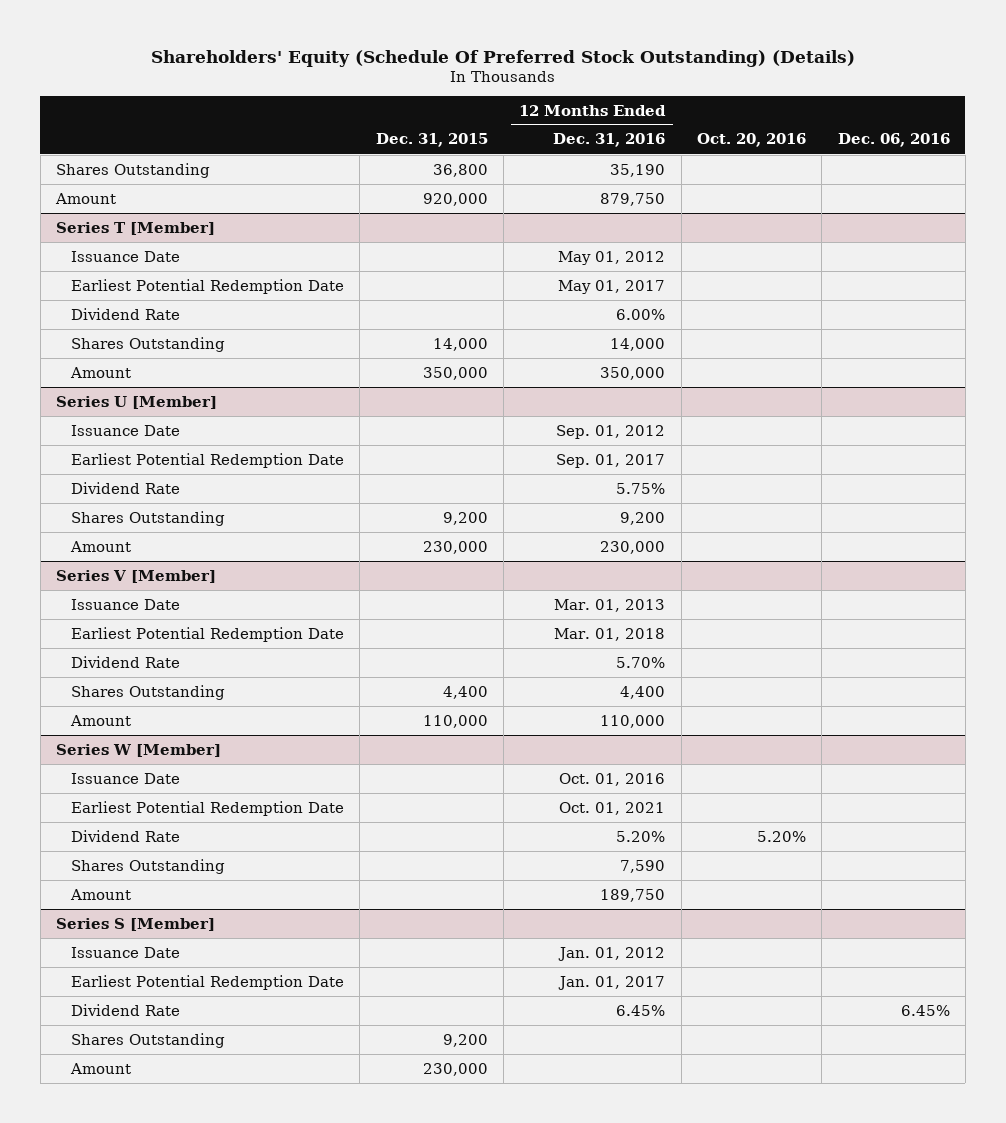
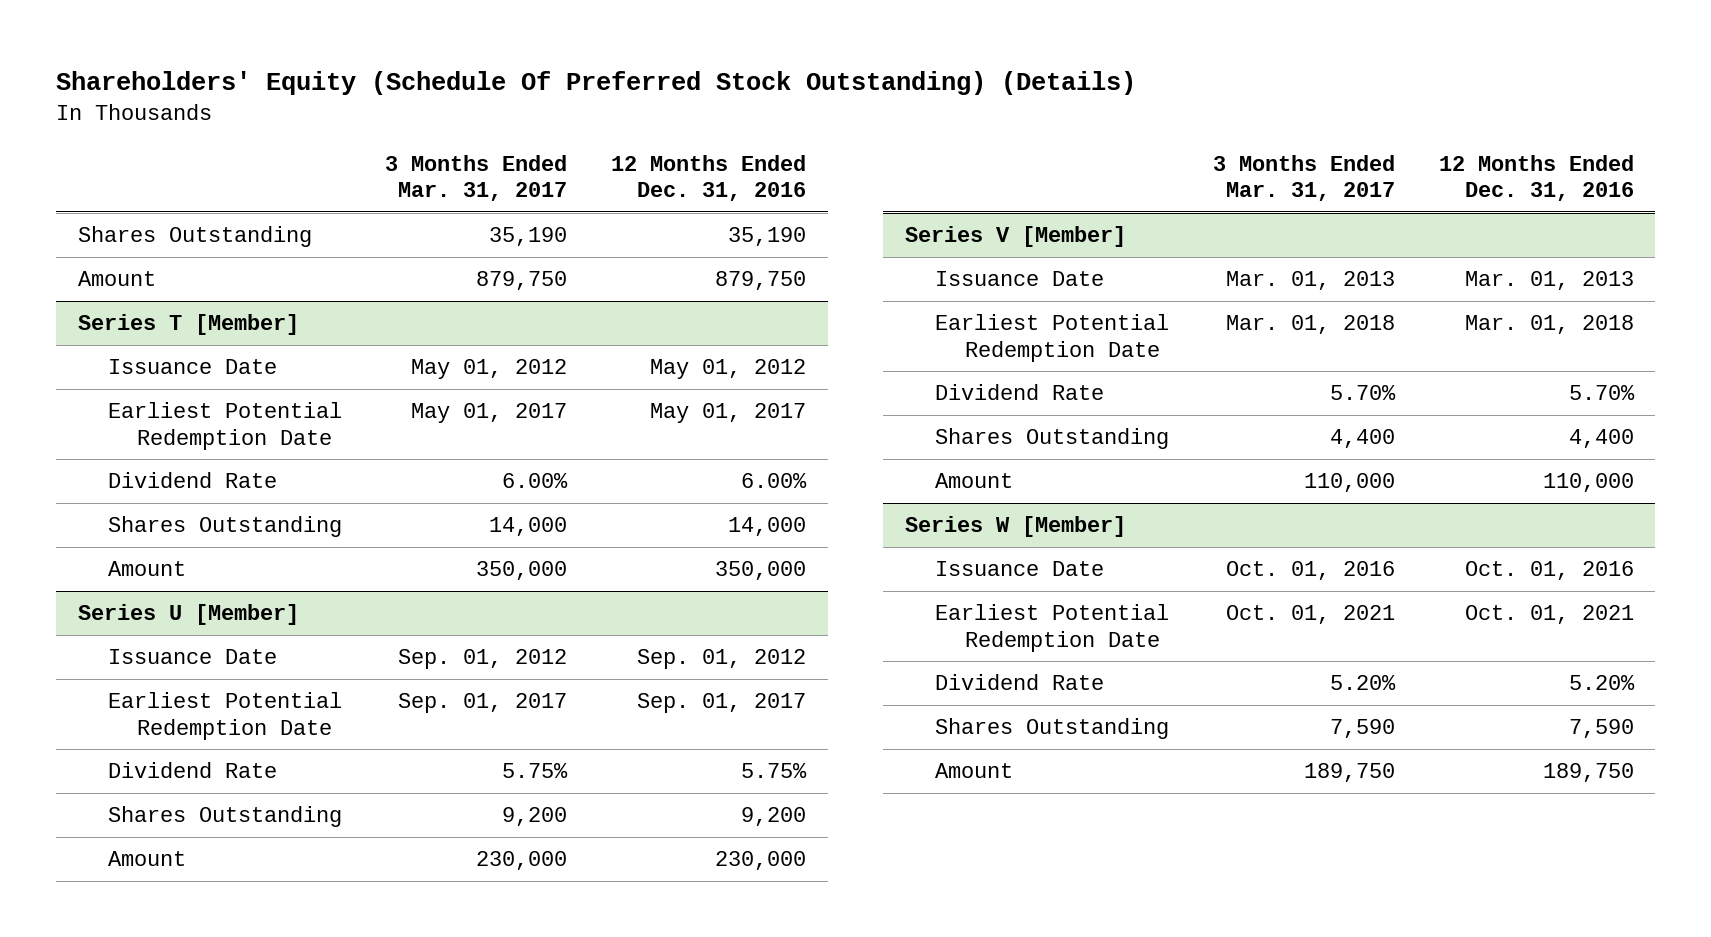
- | Dec. 31, 2015 | 12 Months Ended Dec. 31, 2016 | Oct. 20, 2016 | Dec. 06, 2016
+ | 3 Months Ended Mar. 31, 2017 | 12 Months Ended Dec. 31, 2016
- Series S [Member]
- Issuance Date | | Jan. 01, 2012 | |
- Earliest Potential Redemption Date | | Jan. 01, 2017 | |
- Dividend Rate | | 6.45% | | 6.45%
- Shares Outstanding | 9,200 | | |
- Amount | 230,000 | | |

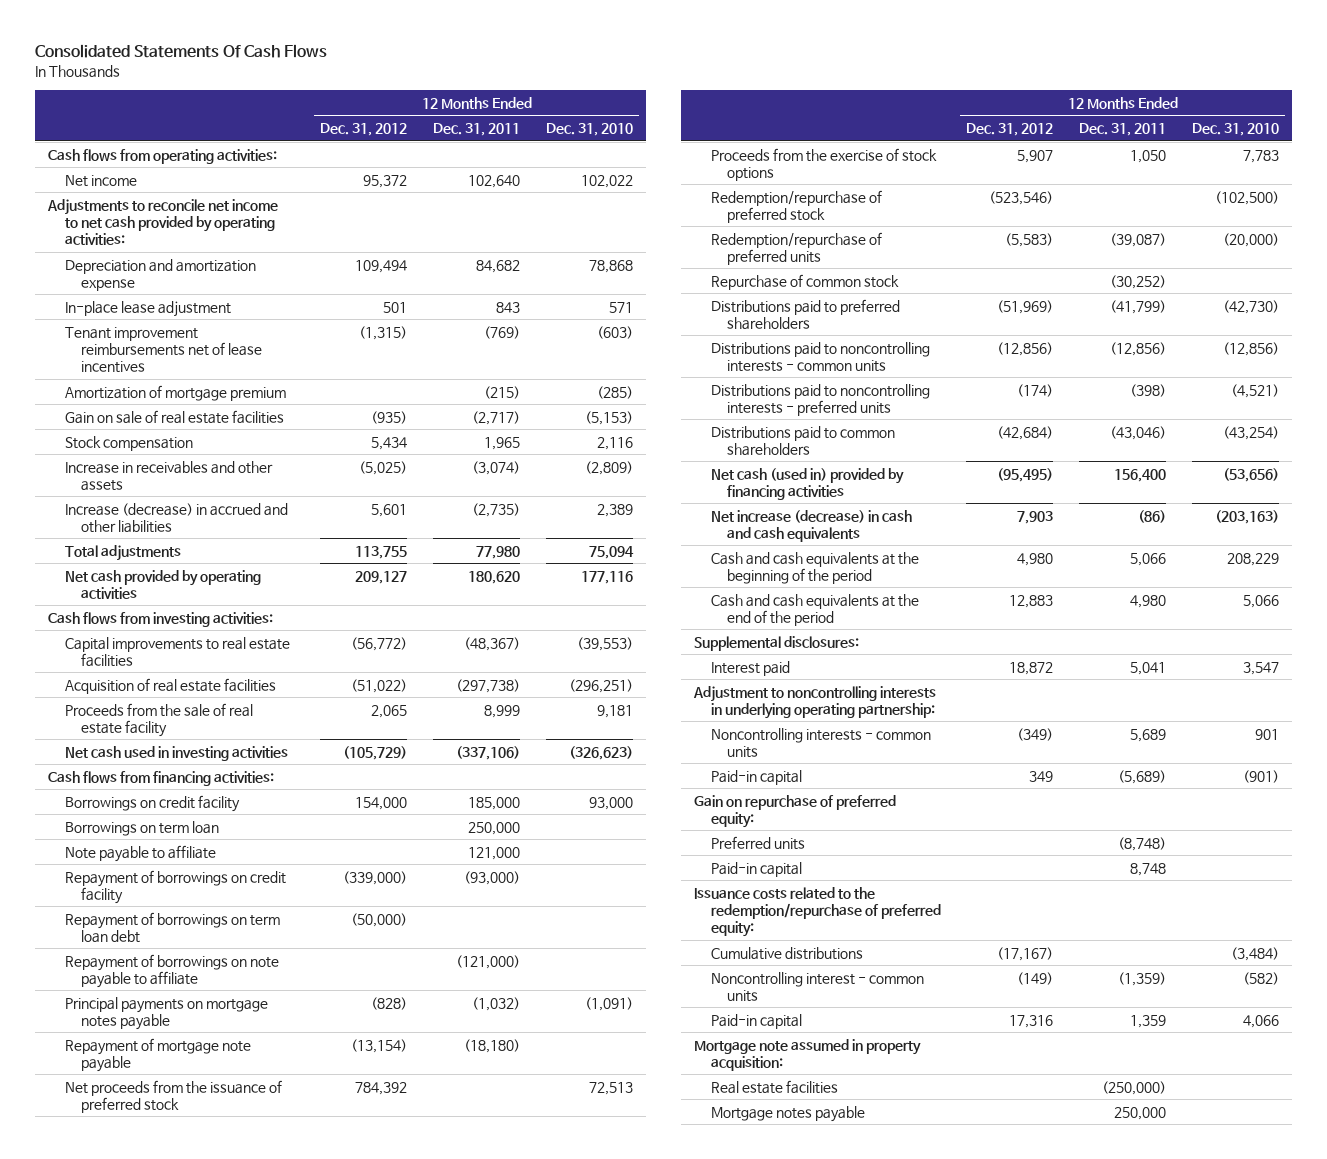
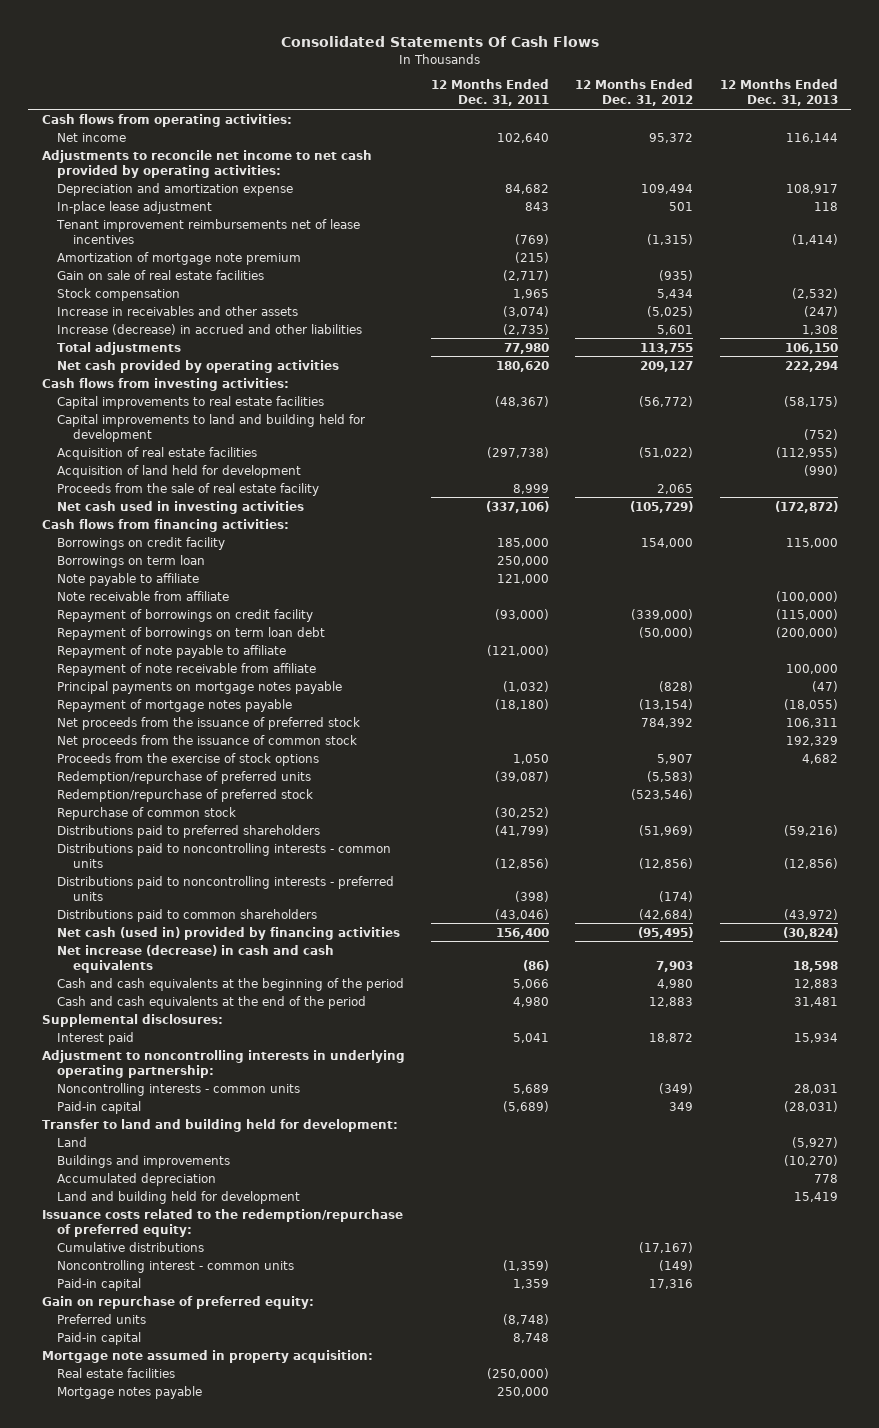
- | 12 Months Ended Dec. 31, 2012 | 12 Months Ended Dec. 31, 2011 | 12 Months Ended Dec. 31, 2010
+ | 12 Months Ended Dec. 31, 2011 | 12 Months Ended Dec. 31, 2012 | 12 Months Ended Dec. 31, 2013
- Amortization of mortgage premium | | (215) | (285)
+ Amortization of mortgage note premium | (215) | |
+ Capital improvements to land and building held for development | | | (752)
+ Acquisition of land held for development | | | (990)
+ Note receivable from affiliate | | | (100,000)
- Repayment of borrowings on note payable to affiliate | | (121,000) |
+ Repayment of note payable to affiliate | (121,000) | |
+ Repayment of note receivable from affiliate | | | 100,000
- Repayment of mortgage note payable | (13,154) | (18,180) |
+ Repayment of mortgage notes payable | (18,180) | (13,154) | (18,055)
+ Net proceeds from the issuance of common stock | | | 192,329
moved down: Redemption/repurchase of preferred stock | | (523,546) |
+ Transfer to land and building held for development:
+ Land | | | (5,927)
+ Buildings and improvements | | | (10,270)
+ Accumulated depreciation | | | 778
+ Land and building held for development | | | 15,419
moved down: Gain on repurchase of preferred equity:
moved down: Preferred units | (8,748) | |
moved down: Paid-in capital | 8,748 | |

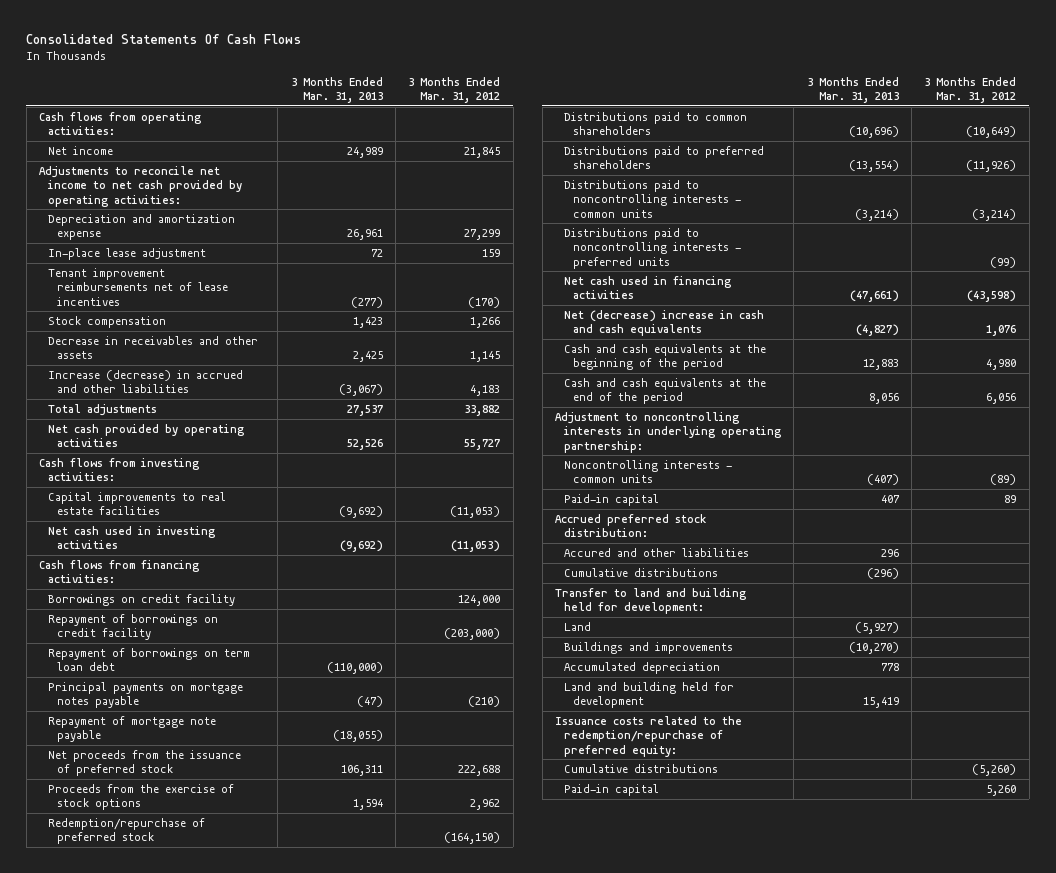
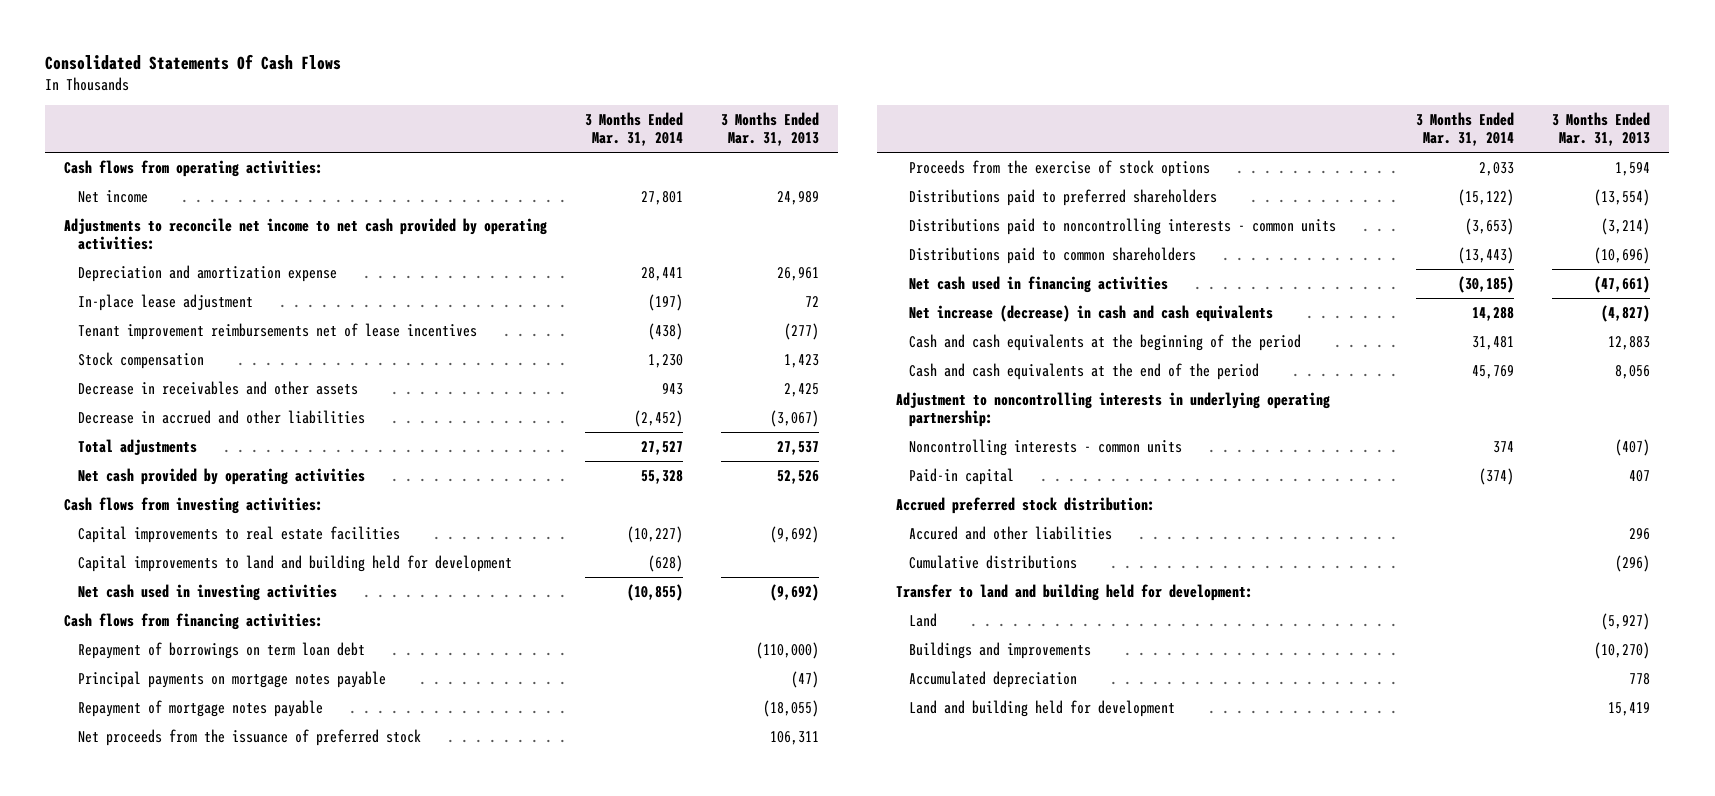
- | 3 Months Ended Mar. 31, 2013 | 3 Months Ended Mar. 31, 2012
+ | 3 Months Ended Mar. 31, 2014 | 3 Months Ended Mar. 31, 2013
- Increase (decrease) in accrued and other liabilities | (3,067) | 4,183
+ Decrease in accrued and other liabilities | (2,452) | (3,067)
+ Capital improvements to land and building held for development | (628) |
- Borrowings on credit facility | | 124,000
- Repayment of borrowings on credit facility | | (203,000)
- Repayment of mortgage note payable | (18,055) |
+ Repayment of mortgage notes payable | | (18,055)
- Redemption/repurchase of preferred stock | | (164,150)
- Distributions paid to noncontrolling interests - preferred units | | (99)
moved down: Distributions paid to common shareholders | (13,443) | (10,696)
- Net (decrease) increase in cash and cash equivalents | (4,827) | 1,076
+ Net increase (decrease) in cash and cash equivalents | 14,288 | (4,827)
- Issuance costs related to the redemption/repurchase of preferred equity:
- Cumulative distributions | | (5,260)
- Paid-in capital | | 5,260

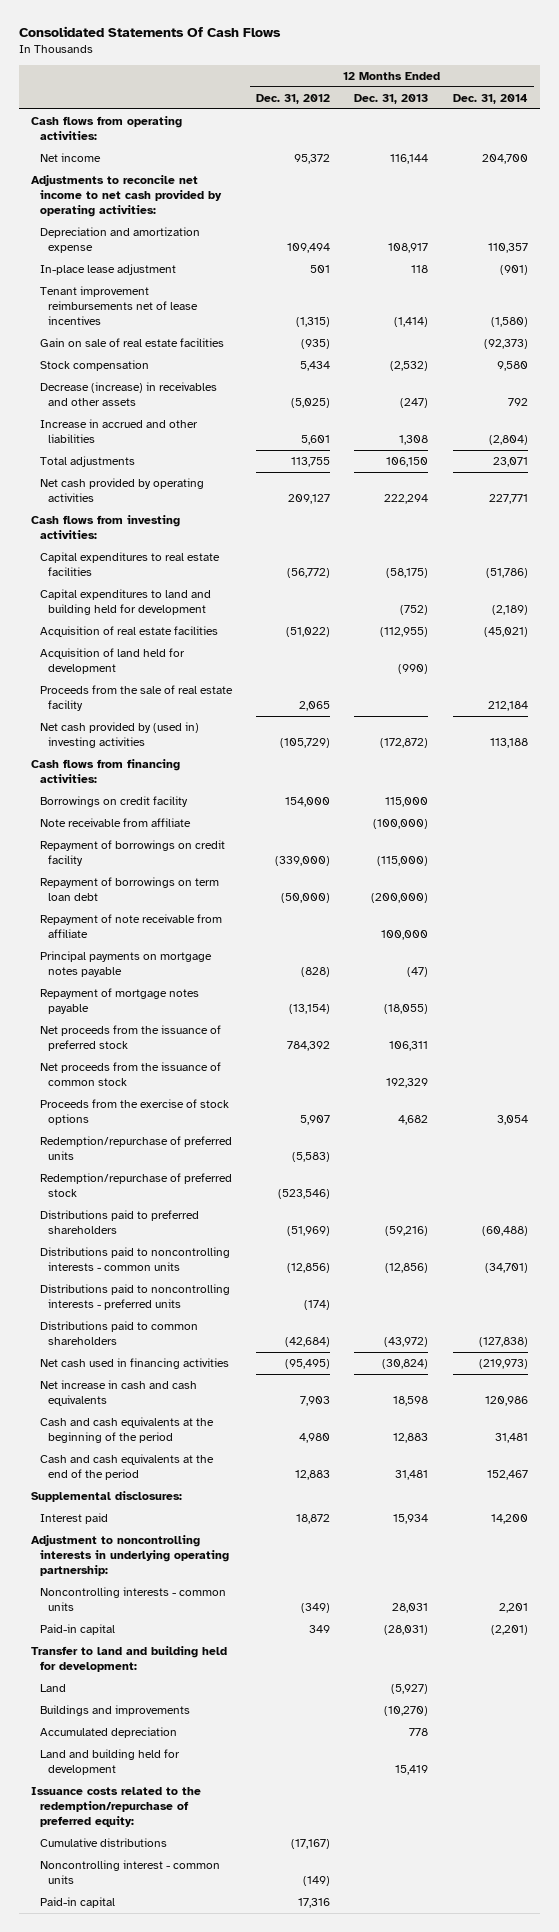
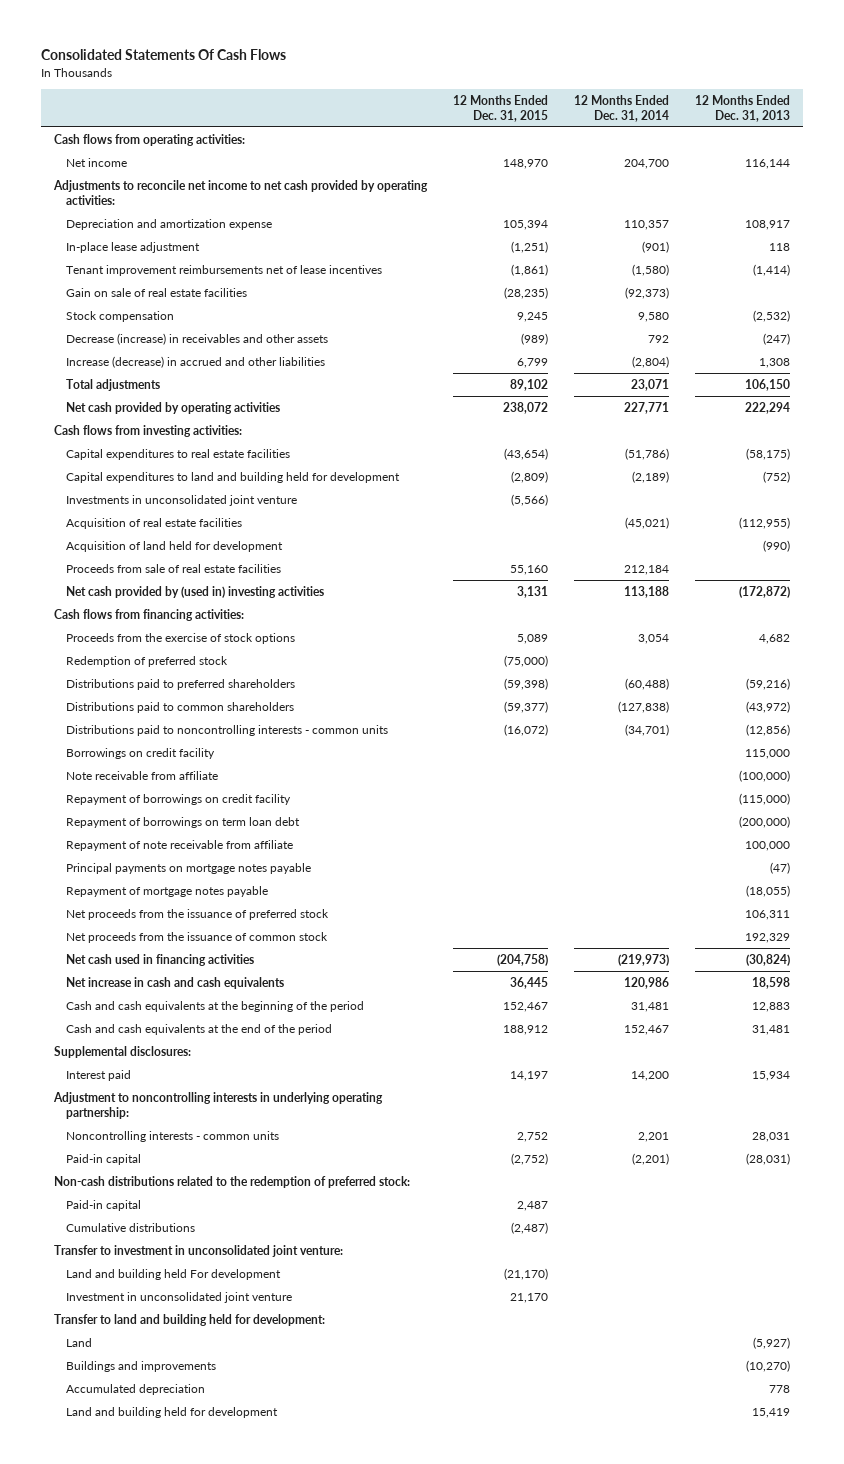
- | 12 Months Ended Dec. 31, 2012 | 12 Months Ended Dec. 31, 2013 | 12 Months Ended Dec. 31, 2014
+ | 12 Months Ended Dec. 31, 2015 | 12 Months Ended Dec. 31, 2014 | 12 Months Ended Dec. 31, 2013
- Increase in accrued and other liabilities | 5,601 | 1,308 | (2,804)
+ Increase (decrease) in accrued and other liabilities | 6,799 | (2,804) | 1,308
+ Investments in unconsolidated joint venture | (5,566) | |
- Proceeds from the sale of real estate facility | 2,065 | | 212,184
+ Proceeds from sale of real estate facilities | 55,160 | 212,184 |
moved up: Proceeds from the exercise of stock options | 5,089 | 3,054 | 4,682
+ Redemption of preferred stock | (75,000) | |
moved up: Distributions paid to preferred shareholders | (59,398) | (60,488) | (59,216)
moved up: Distributions paid to common shareholders | (59,377) | (127,838) | (43,972)
moved up: Distributions paid to noncontrolling interests - common units | (16,072) | (34,701) | (12,856)
- Redemption/repurchase of preferred units | (5,583) | |
- Redemption/repurchase of preferred stock | (523,546) | |
- Distributions paid to noncontrolling interests - preferred units | (174) | |
+ Non-cash distributions related to the redemption of preferred stock:
moved up: Paid-in capital | 2,487 | |
moved up: Cumulative distributions | (2,487) | |
+ Transfer to investment in unconsolidated joint venture:
+ Land and building held For development | (21,170) | |
+ Investment in unconsolidated joint venture | 21,170 | |
- Issuance costs related to the redemption/repurchase of preferred equity:
- Noncontrolling interest - common units | (149) | |

